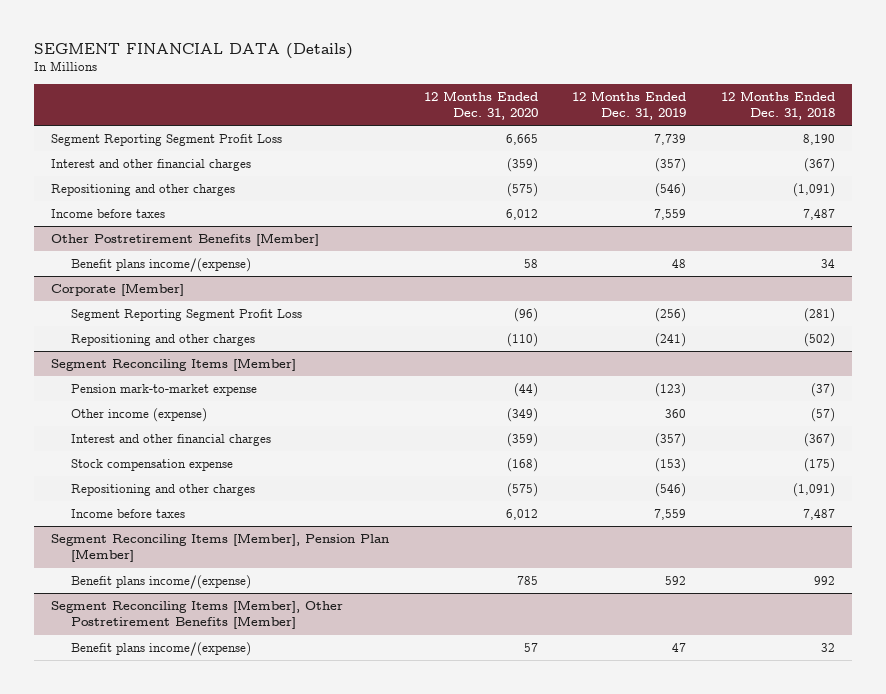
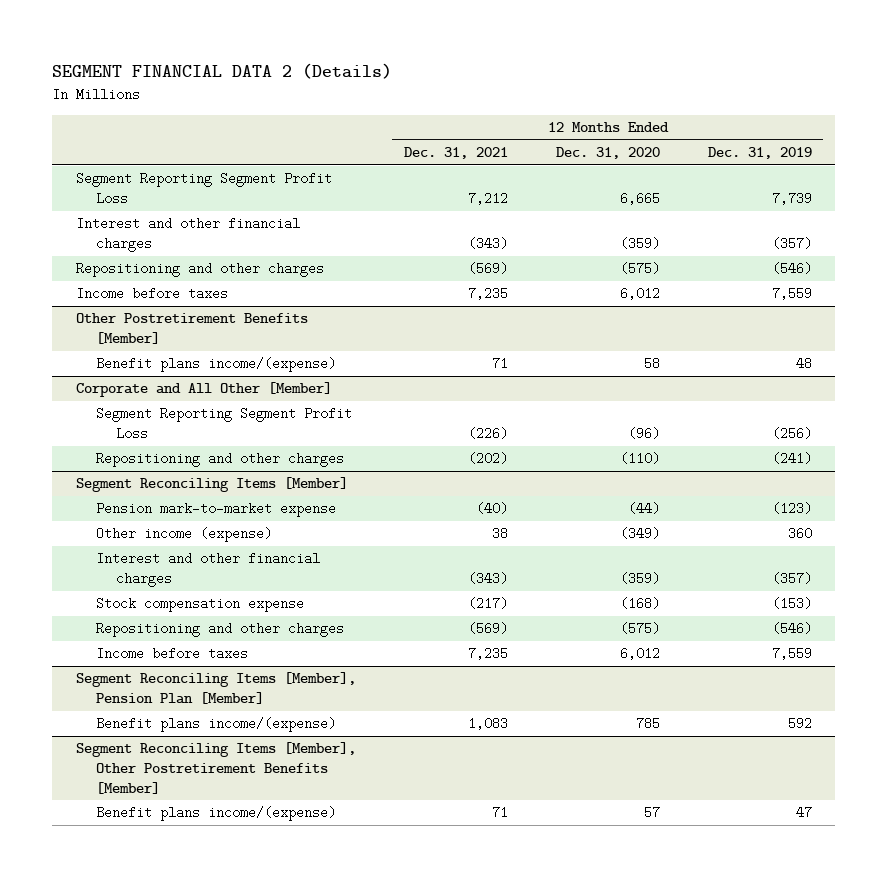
- SEGMENT FINANCIAL DATA (Details)
+ SEGMENT FINANCIAL DATA 2 (Details)
- | 12 Months Ended Dec. 31, 2020 | 12 Months Ended Dec. 31, 2019 | 12 Months Ended Dec. 31, 2018
+ | 12 Months Ended Dec. 31, 2021 | 12 Months Ended Dec. 31, 2020 | 12 Months Ended Dec. 31, 2019
- Corporate [Member]
+ Corporate and All Other [Member]

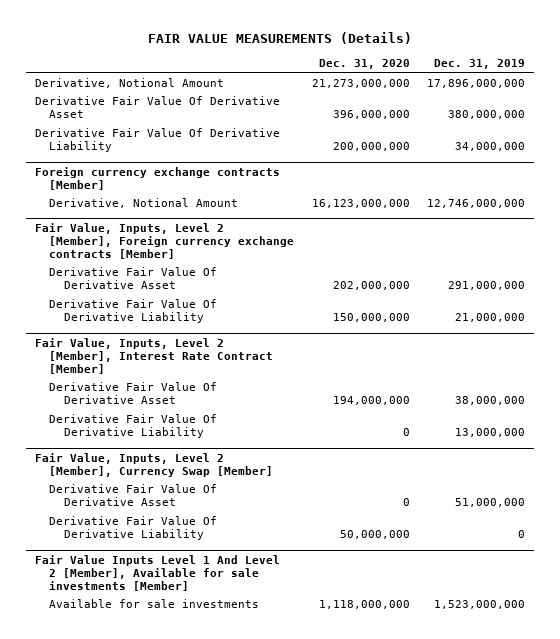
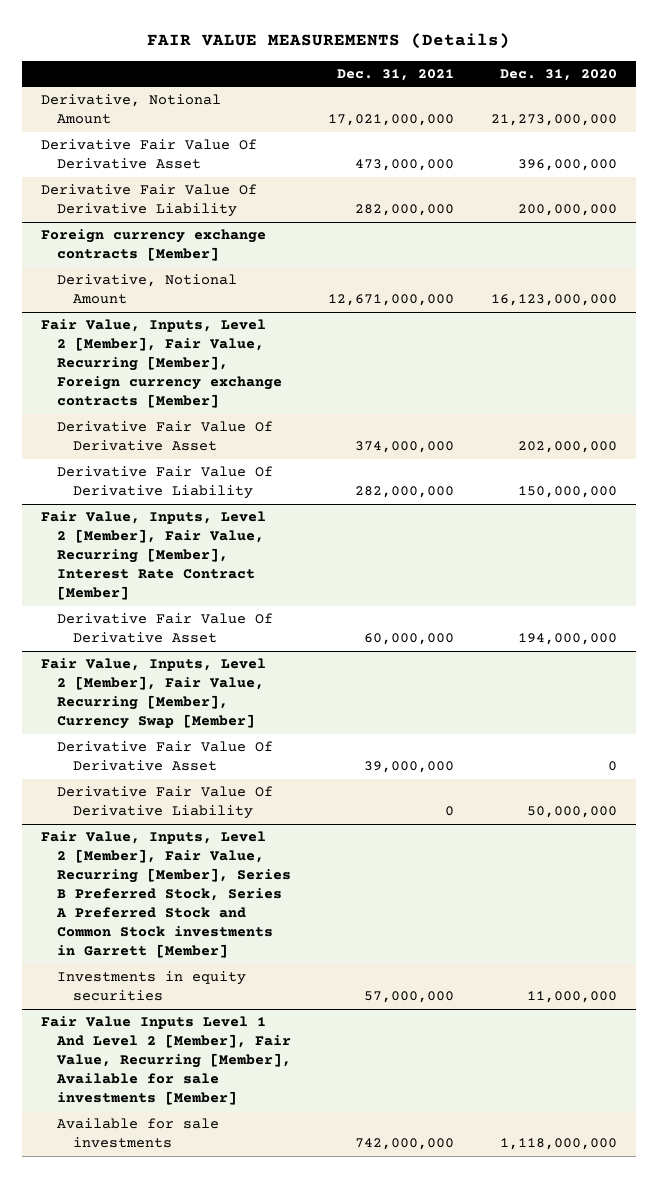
- | Dec. 31, 2020 | Dec. 31, 2019
+ | Dec. 31, 2021 | Dec. 31, 2020
- Fair Value, Inputs, Level 2 [Member], Foreign currency exchange contracts [Member]
+ Fair Value, Inputs, Level 2 [Member], Fair Value, Recurring [Member], Foreign currency exchange contracts [Member]
- Fair Value, Inputs, Level 2 [Member], Interest Rate Contract [Member]
+ Fair Value, Inputs, Level 2 [Member], Fair Value, Recurring [Member], Interest Rate Contract [Member]
- Derivative Fair Value Of Derivative Liability | 0 | 13,000,000
- Fair Value, Inputs, Level 2 [Member], Currency Swap [Member]
+ Fair Value, Inputs, Level 2 [Member], Fair Value, Recurring [Member], Currency Swap [Member]
- Fair Value Inputs Level 1 And Level 2 [Member], Available for sale investments [Member]
+ Fair Value, Inputs, Level 2 [Member], Fair Value, Recurring [Member], Series B Preferred Stock, Series A Preferred Stock and Common Stock investments in Garrett [Member]
+ Investments in equity securities | 57,000,000 | 11,000,000
+ Fair Value Inputs Level 1 And Level 2 [Member], Fair Value, Recurring [Member], Available for sale investments [Member]

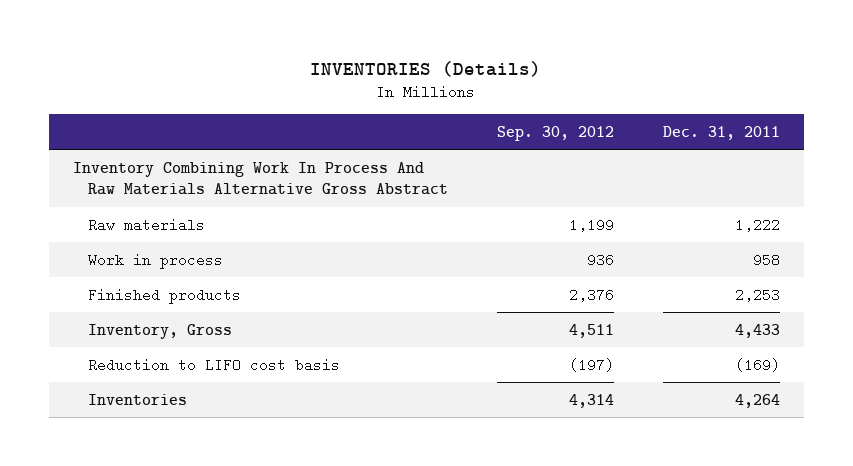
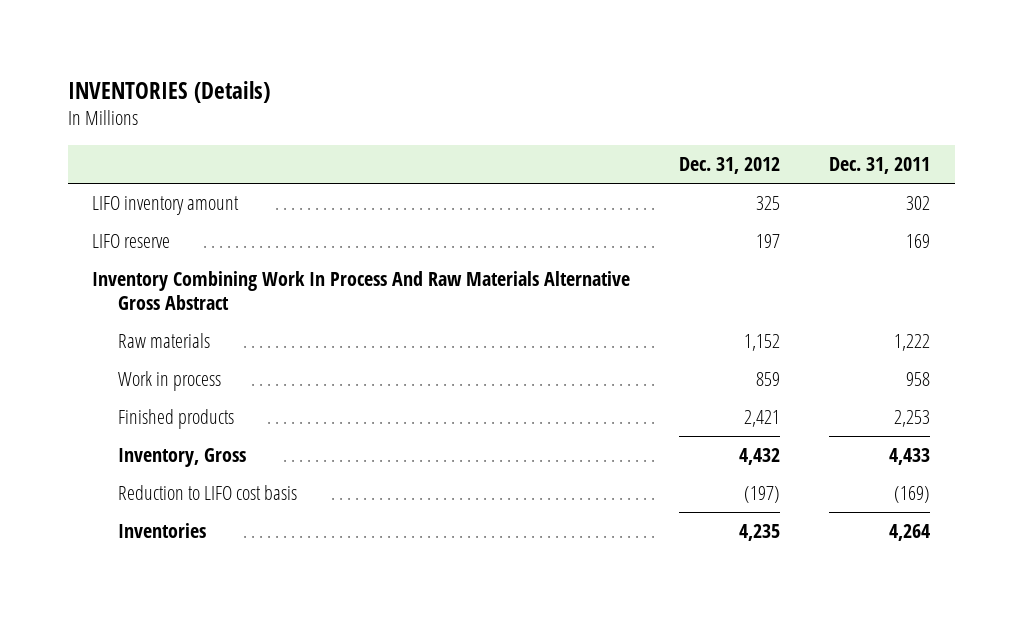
- | Sep. 30, 2012 | Dec. 31, 2011
+ | Dec. 31, 2012 | Dec. 31, 2011
+ LIFO inventory amount | 325 | 302
+ LIFO reserve | 197 | 169

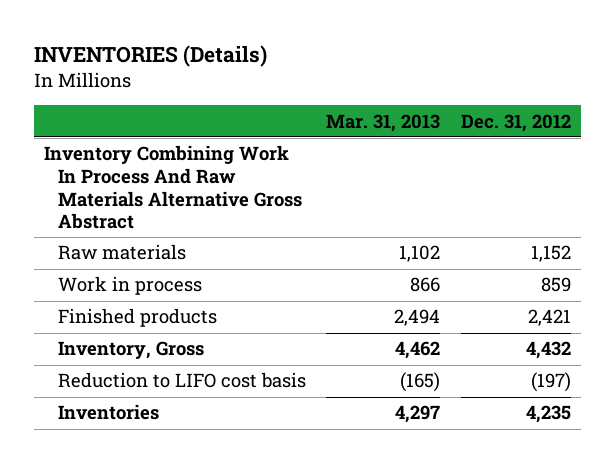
- | Dec. 31, 2012 | Dec. 31, 2011
+ | Mar. 31, 2013 | Dec. 31, 2012
- LIFO inventory amount | 325 | 302
- LIFO reserve | 197 | 169

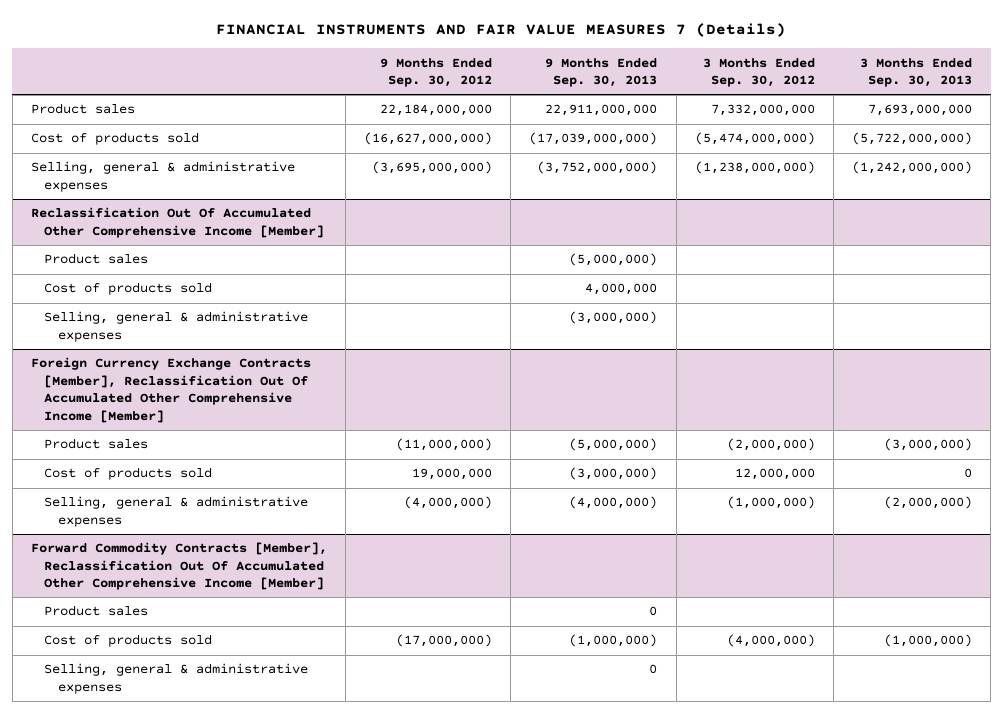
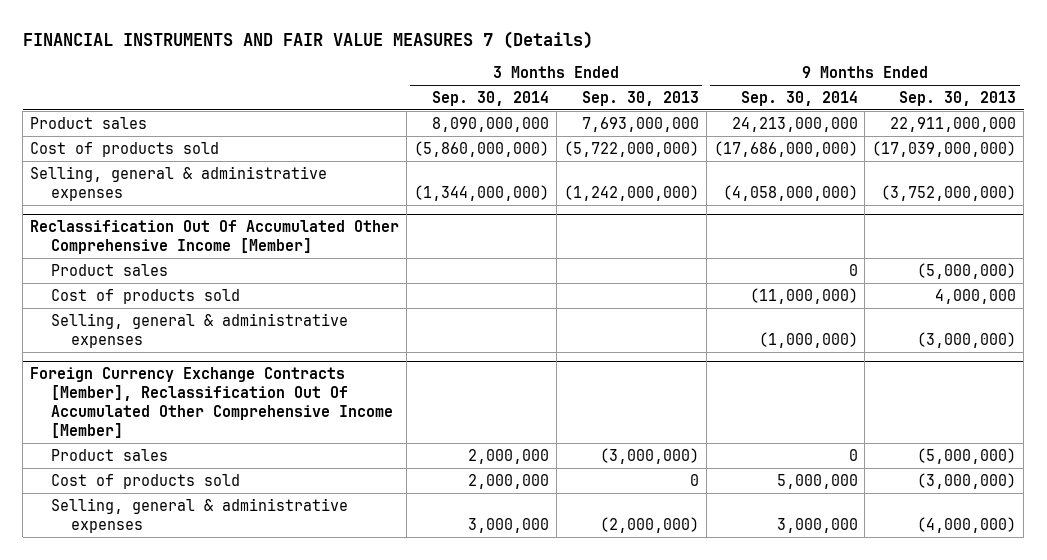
- | 9 Months Ended Sep. 30, 2012 | 9 Months Ended Sep. 30, 2013 | 3 Months Ended Sep. 30, 2012 | 3 Months Ended Sep. 30, 2013
+ | 3 Months Ended Sep. 30, 2014 | 3 Months Ended Sep. 30, 2013 | 9 Months Ended Sep. 30, 2014 | 9 Months Ended Sep. 30, 2013
- Forward Commodity Contracts [Member], Reclassification Out Of Accumulated Other Comprehensive Income [Member]
- Product sales | | 0 | |
- Cost of products sold | (17,000,000) | (1,000,000) | (4,000,000) | (1,000,000)
- Selling, general & administrative expenses | | 0 | |

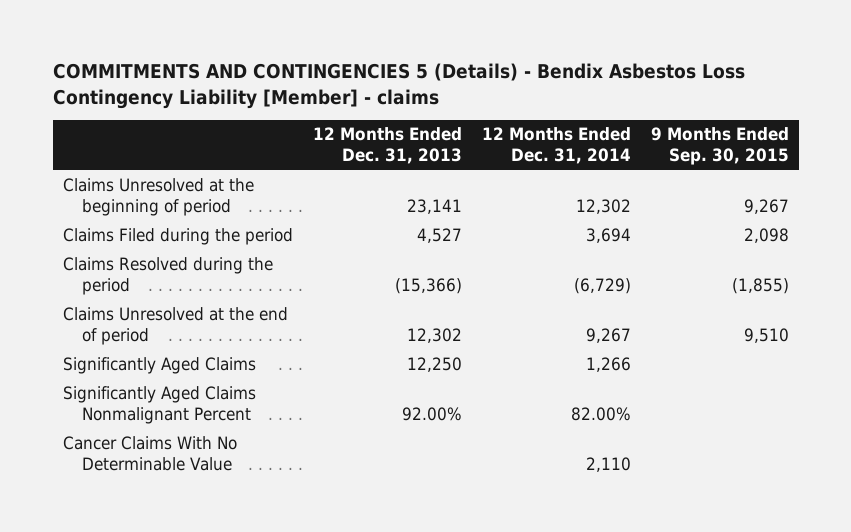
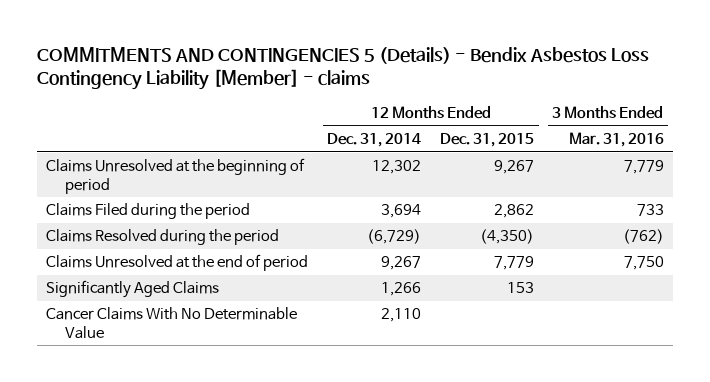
- | 12 Months Ended Dec. 31, 2013 | 12 Months Ended Dec. 31, 2014 | 9 Months Ended Sep. 30, 2015
+ | 12 Months Ended Dec. 31, 2014 | 12 Months Ended Dec. 31, 2015 | 3 Months Ended Mar. 31, 2016
- Significantly Aged Claims Nonmalignant Percent | 92.00% | 82.00% |

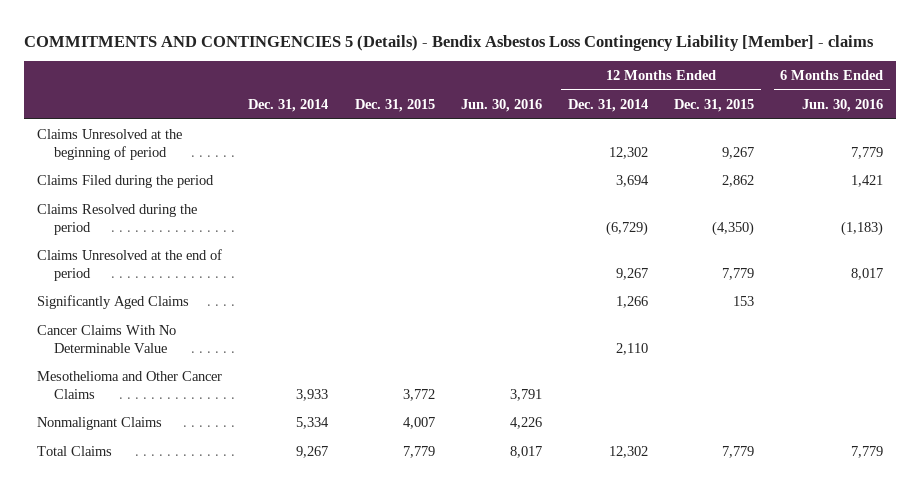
- | 12 Months Ended Dec. 31, 2014 | 12 Months Ended Dec. 31, 2015 | 3 Months Ended Mar. 31, 2016
+ | Dec. 31, 2014 | Dec. 31, 2015 | Jun. 30, 2016 | 12 Months Ended Dec. 31, 2014 | 12 Months Ended Dec. 31, 2015 | 6 Months Ended Jun. 30, 2016
+ Mesothelioma and Other Cancer Claims | 3,933 | 3,772 | 3,791 | | |
+ Nonmalignant Claims | 5,334 | 4,007 | 4,226 | | |
+ Total Claims | 9,267 | 7,779 | 8,017 | 12,302 | 7,779 | 7,779

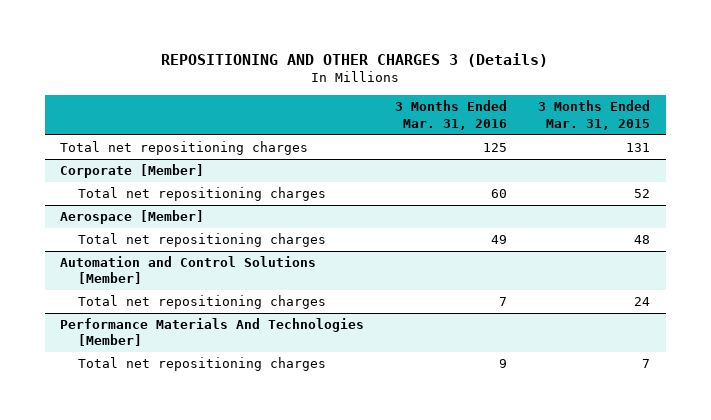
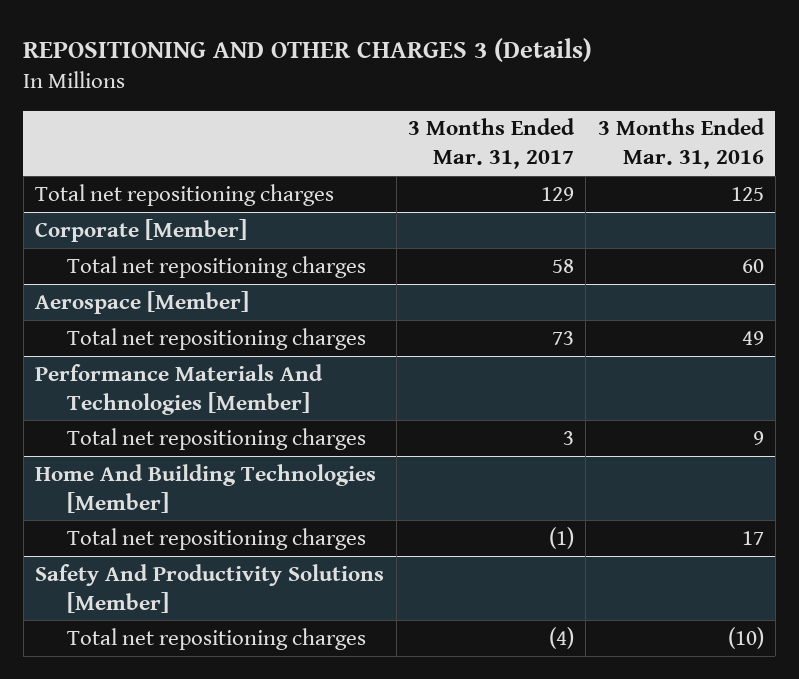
- | 3 Months Ended Mar. 31, 2016 | 3 Months Ended Mar. 31, 2015
+ | 3 Months Ended Mar. 31, 2017 | 3 Months Ended Mar. 31, 2016
- Automation and Control Solutions [Member]
- Total net repositioning charges | 7 | 24
+ Home And Building Technologies [Member]
+ Total net repositioning charges | (1) | 17
+ Safety And Productivity Solutions [Member]
+ Total net repositioning charges | (4) | (10)

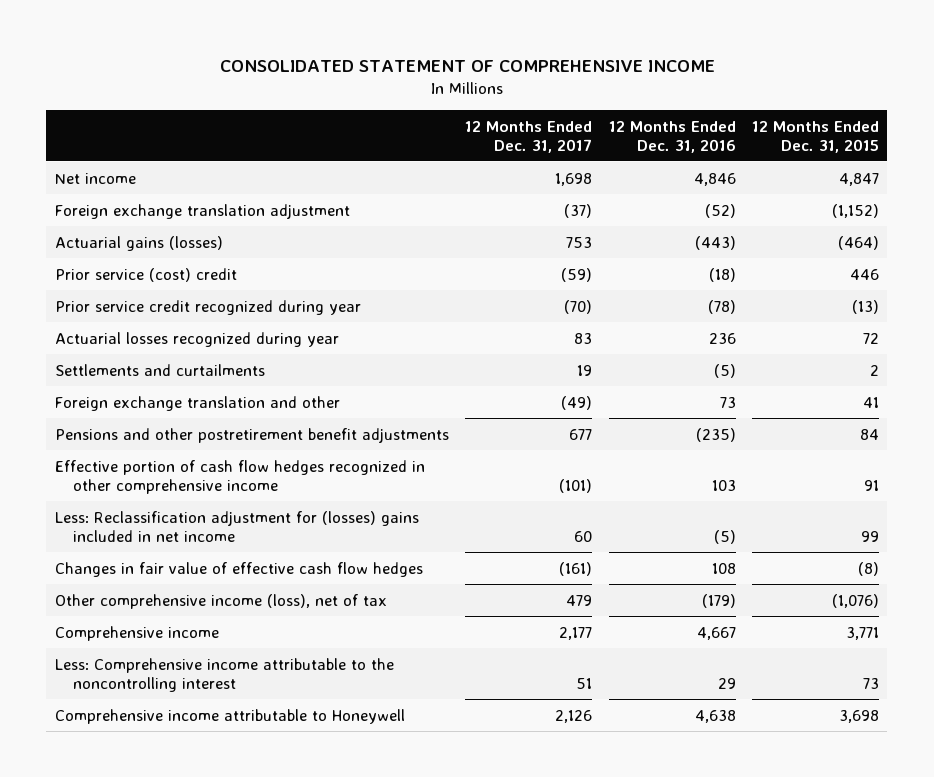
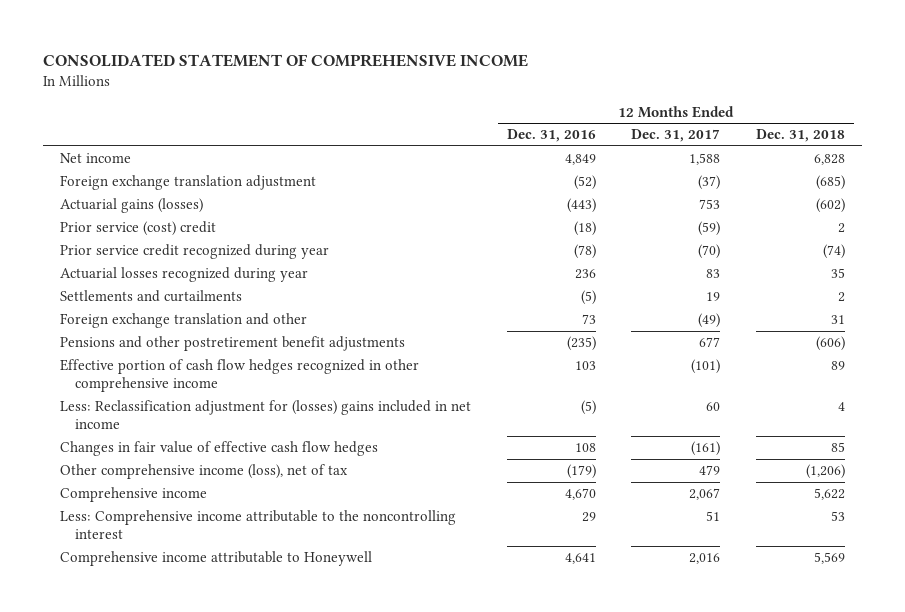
- | 12 Months Ended Dec. 31, 2017 | 12 Months Ended Dec. 31, 2016 | 12 Months Ended Dec. 31, 2015
+ | 12 Months Ended Dec. 31, 2016 | 12 Months Ended Dec. 31, 2017 | 12 Months Ended Dec. 31, 2018
- Net income | 1,698 | 4,846 | 4,847
+ Net income | 4,849 | 1,588 | 6,828
- Comprehensive income | 2,177 | 4,667 | 3,771
+ Comprehensive income | 4,670 | 2,067 | 5,622
- Comprehensive income attributable to Honeywell | 2,126 | 4,638 | 3,698
+ Comprehensive income attributable to Honeywell | 4,641 | 2,016 | 5,569

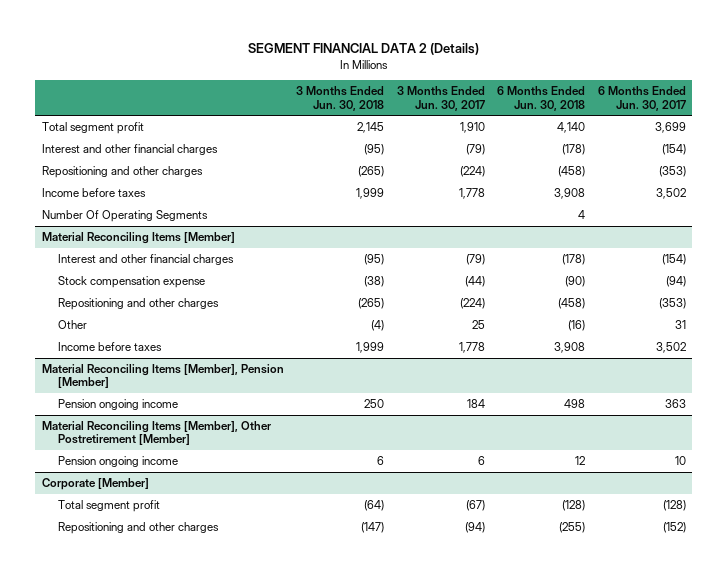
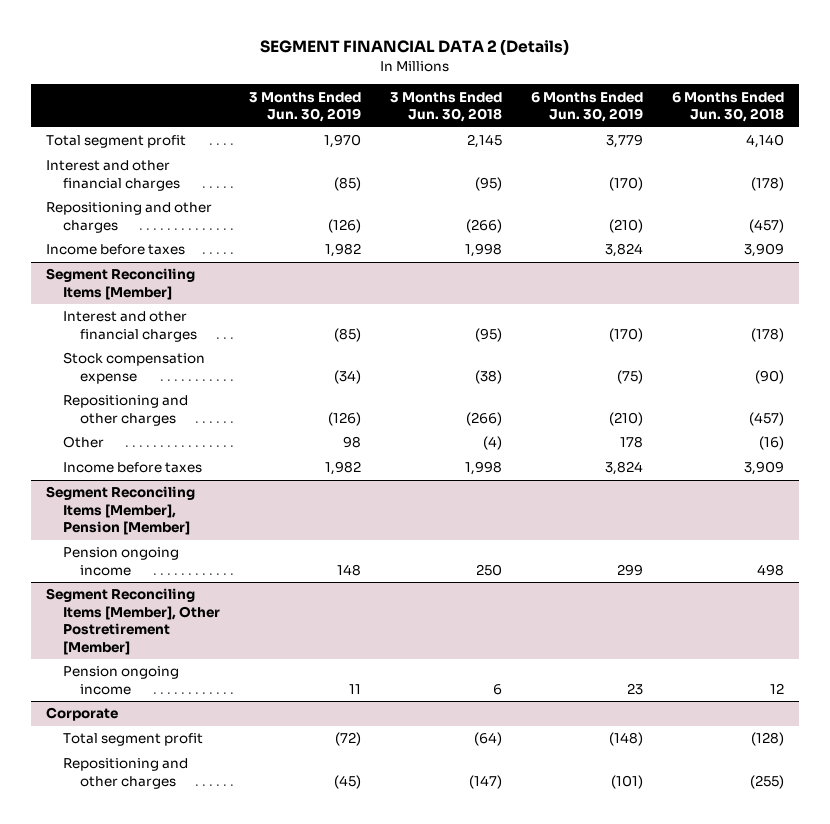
- | 3 Months Ended Jun. 30, 2018 | 3 Months Ended Jun. 30, 2017 | 6 Months Ended Jun. 30, 2018 | 6 Months Ended Jun. 30, 2017
+ | 3 Months Ended Jun. 30, 2019 | 3 Months Ended Jun. 30, 2018 | 6 Months Ended Jun. 30, 2019 | 6 Months Ended Jun. 30, 2018
- Repositioning and other charges | (265) | (224) | (458) | (353)
- Income before taxes | 1,999 | 1,778 | 3,908 | 3,502
- Number Of Operating Segments | | | 4 |
- Material Reconciling Items [Member]
+ Repositioning and other charges | (126) | (266) | (210) | (457)
+ Income before taxes | 1,982 | 1,998 | 3,824 | 3,909
+ Segment Reconciling Items [Member]
- Repositioning and other charges | (265) | (224) | (458) | (353)
+ Repositioning and other charges | (126) | (266) | (210) | (457)
- Income before taxes | 1,999 | 1,778 | 3,908 | 3,502
- Material Reconciling Items [Member], Pension [Member]
+ Income before taxes | 1,982 | 1,998 | 3,824 | 3,909
+ Segment Reconciling Items [Member], Pension [Member]
- Material Reconciling Items [Member], Other Postretirement [Member]
+ Segment Reconciling Items [Member], Other Postretirement [Member]
- Corporate [Member]
+ Corporate

